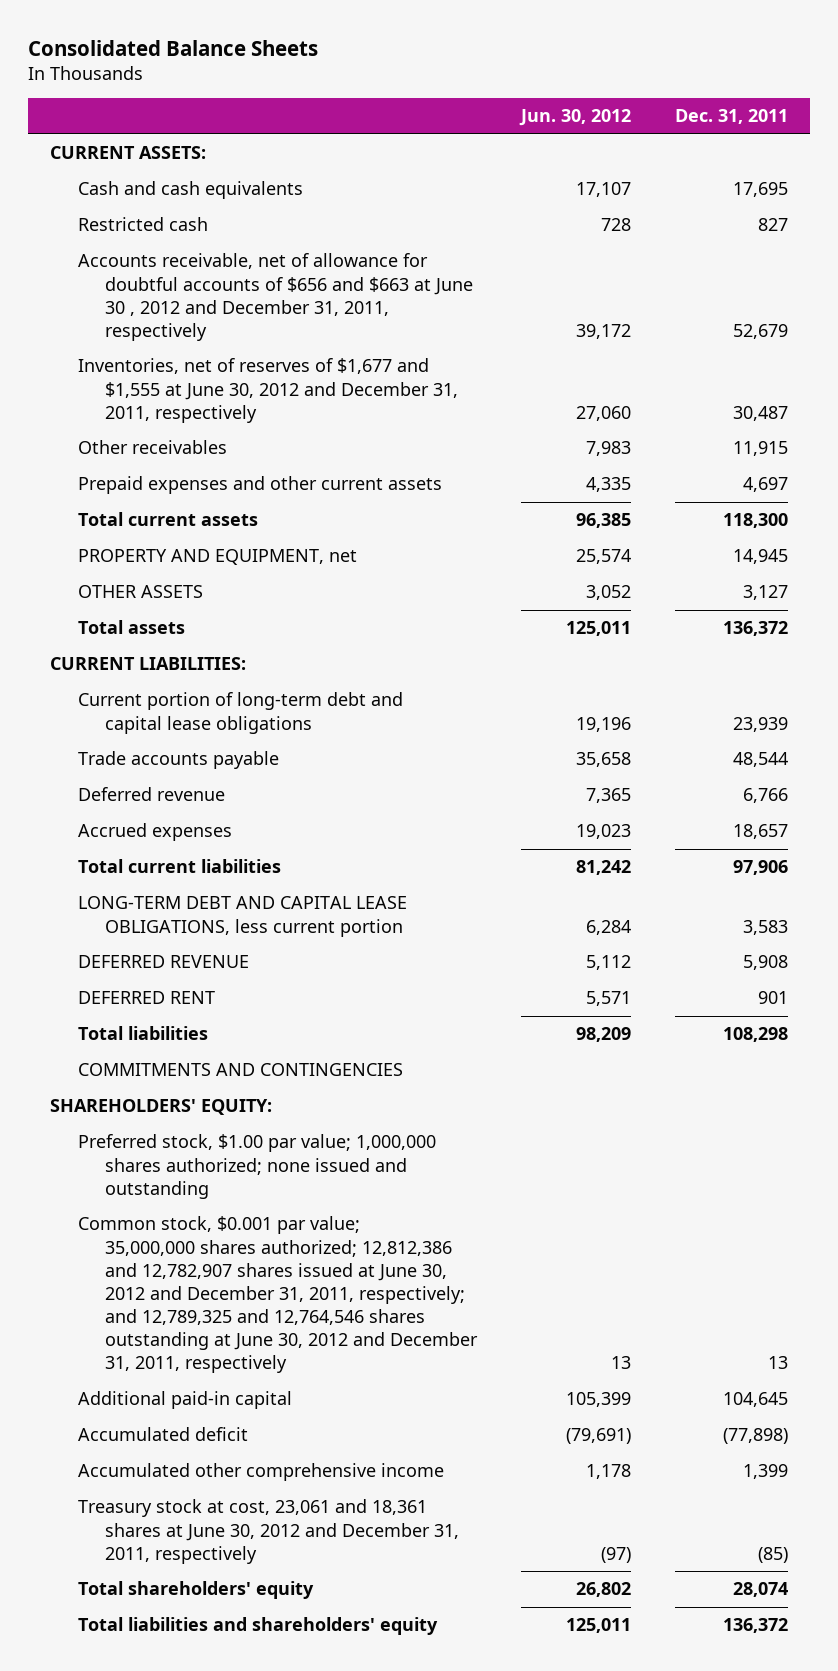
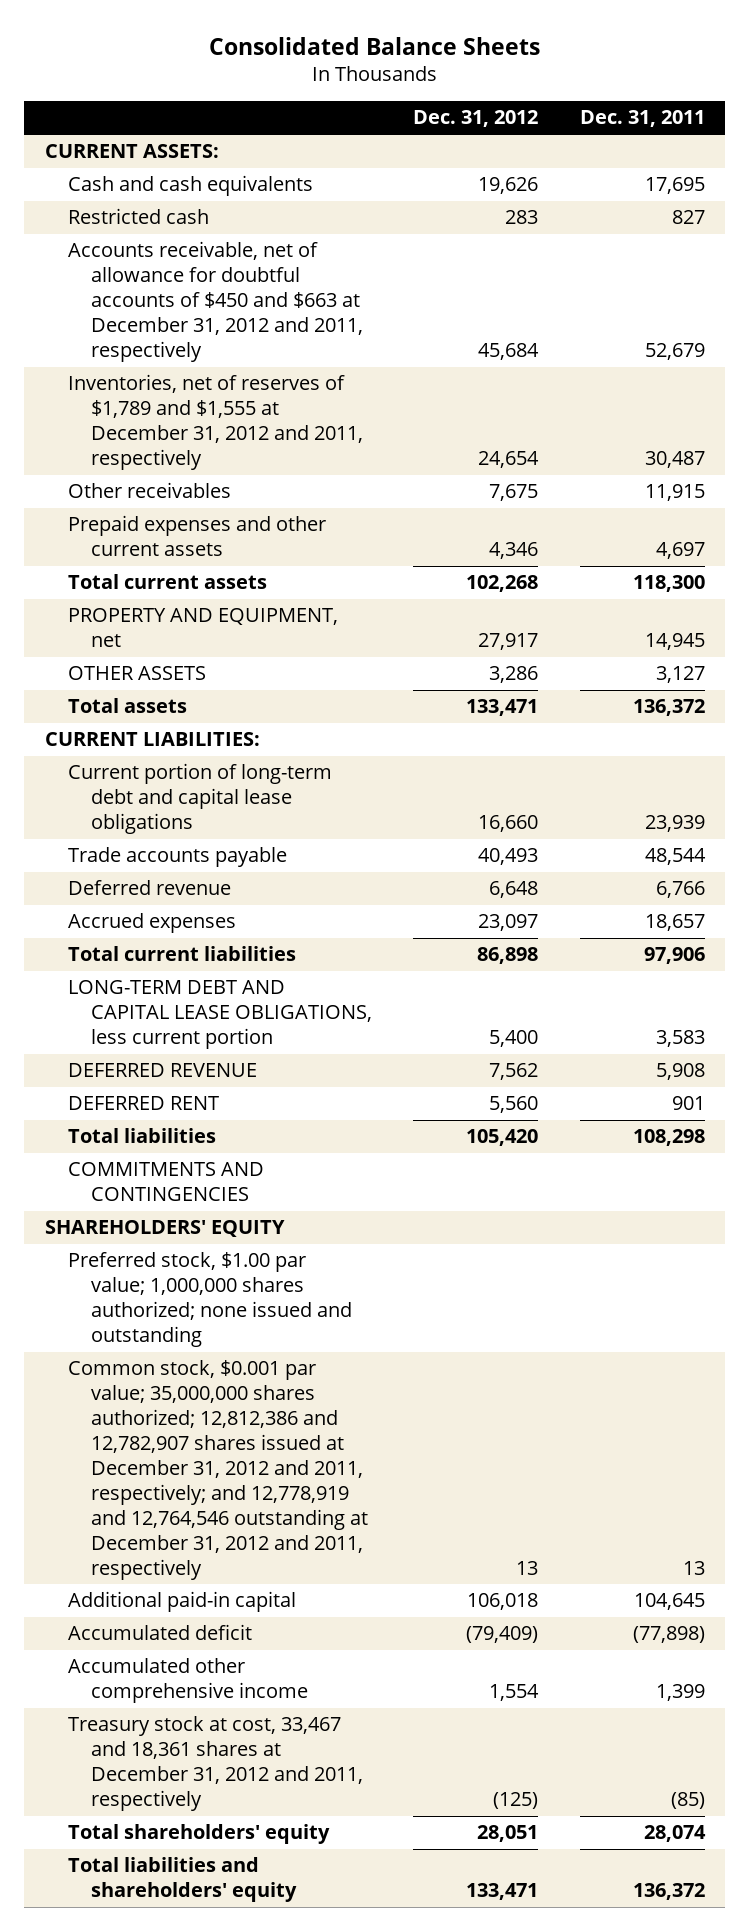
- | Jun. 30, 2012 | Dec. 31, 2011
+ | Dec. 31, 2012 | Dec. 31, 2011
- Accounts receivable, net of allowance for doubtful accounts of $656 and $663 at June 30 , 2012 and December 31, 2011, respectively | 39,172 | 52,679
- Inventories, net of reserves of $1,677 and $1,555 at June 30, 2012 and December 31, 2011, respectively | 27,060 | 30,487
+ Accounts receivable, net of allowance for doubtful accounts of $450 and $663 at December 31, 2012 and 2011, respectively | 45,684 | 52,679
+ Inventories, net of reserves of $1,789 and $1,555 at December 31, 2012 and 2011, respectively | 24,654 | 30,487
- SHAREHOLDERS' EQUITY:
+ SHAREHOLDERS' EQUITY
- Common stock, $0.001 par value; 35,000,000 shares authorized; 12,812,386 and 12,782,907 shares issued at June 30, 2012 and December 31, 2011, respectively; and 12,789,325 and 12,764,546 shares outstanding at June 30, 2012 and December 31, 2011, respectively | 13 | 13
+ Common stock, $0.001 par value; 35,000,000 shares authorized; 12,812,386 and 12,782,907 shares issued at December 31, 2012 and 2011, respectively; and 12,778,919 and 12,764,546 outstanding at December 31, 2012 and 2011, respectively | 13 | 13
- Treasury stock at cost, 23,061 and 18,361 shares at June 30, 2012 and December 31, 2011, respectively | (97) | (85)
+ Treasury stock at cost, 33,467 and 18,361 shares at December 31, 2012 and 2011, respectively | (125) | (85)

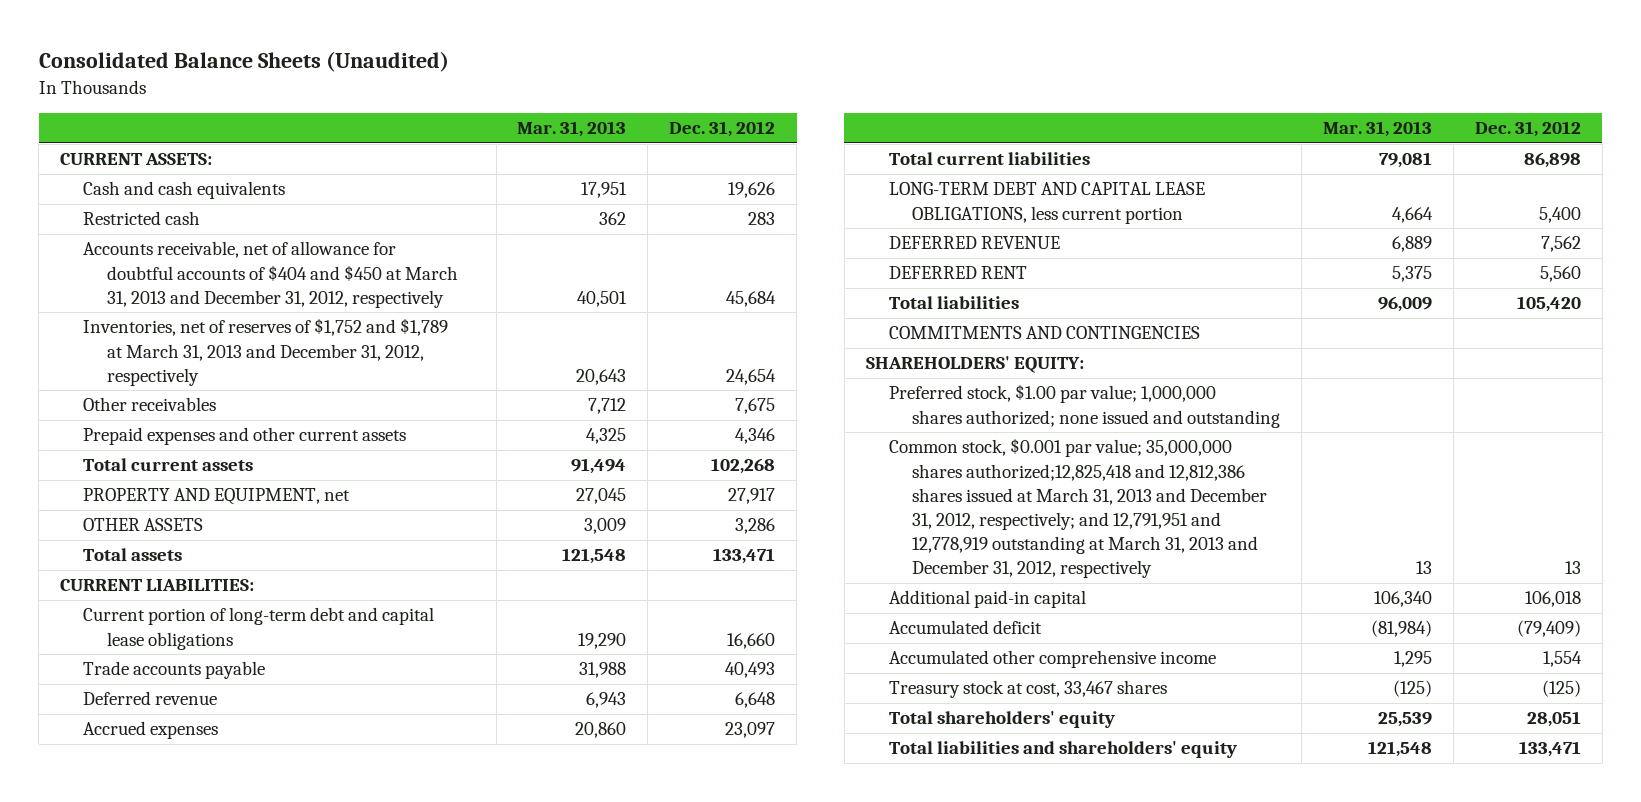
- Consolidated Balance Sheets
+ Consolidated Balance Sheets (Unaudited)
- | Dec. 31, 2012 | Dec. 31, 2011
+ | Mar. 31, 2013 | Dec. 31, 2012
- Accounts receivable, net of allowance for doubtful accounts of $450 and $663 at December 31, 2012 and 2011, respectively | 45,684 | 52,679
- Inventories, net of reserves of $1,789 and $1,555 at December 31, 2012 and 2011, respectively | 24,654 | 30,487
+ Accounts receivable, net of allowance for doubtful accounts of $404 and $450 at March 31, 2013 and December 31, 2012, respectively | 40,501 | 45,684
+ Inventories, net of reserves of $1,752 and $1,789 at March 31, 2013 and December 31, 2012, respectively | 20,643 | 24,654
- SHAREHOLDERS' EQUITY
+ SHAREHOLDERS' EQUITY:
- Common stock, $0.001 par value; 35,000,000 shares authorized; 12,812,386 and 12,782,907 shares issued at December 31, 2012 and 2011, respectively; and 12,778,919 and 12,764,546 outstanding at December 31, 2012 and 2011, respectively | 13 | 13
+ Common stock, $0.001 par value; 35,000,000 shares authorized;12,825,418 and 12,812,386 shares issued at March 31, 2013 and December 31, 2012, respectively; and 12,791,951 and 12,778,919 outstanding at March 31, 2013 and December 31, 2012, respectively | 13 | 13
- Treasury stock at cost, 33,467 and 18,361 shares at December 31, 2012 and 2011, respectively | (125) | (85)
+ Treasury stock at cost, 33,467 shares | (125) | (125)

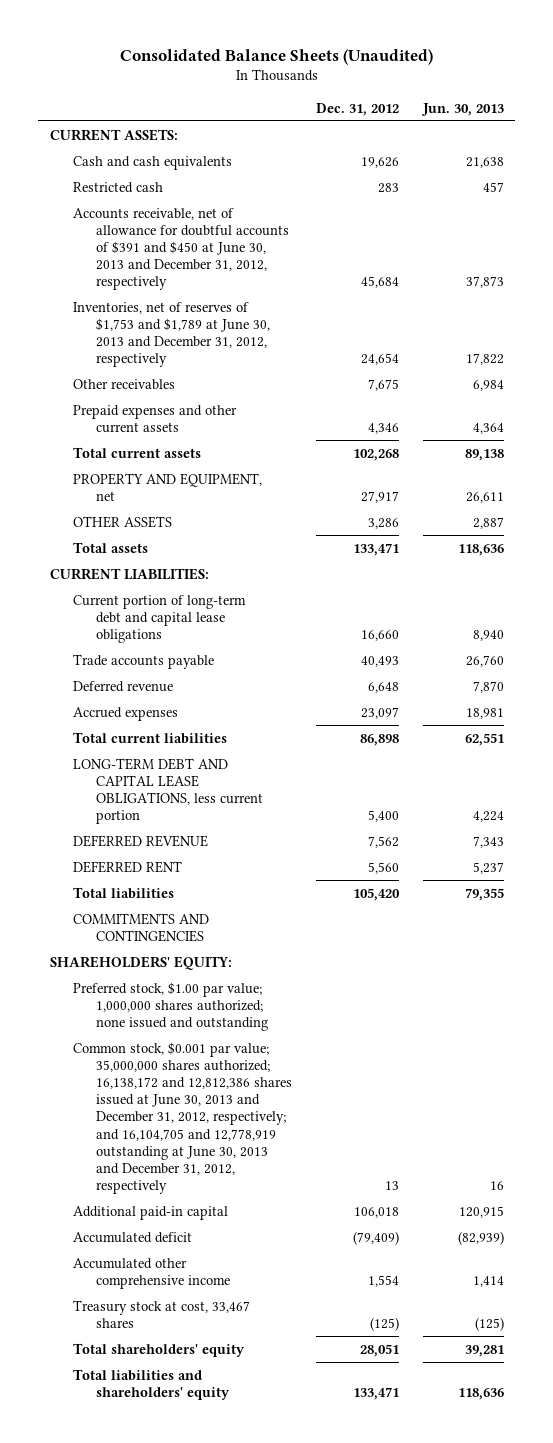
- | Mar. 31, 2013 | Dec. 31, 2012
+ | Dec. 31, 2012 | Jun. 30, 2013
- Accounts receivable, net of allowance for doubtful accounts of $404 and $450 at March 31, 2013 and December 31, 2012, respectively | 40,501 | 45,684
- Inventories, net of reserves of $1,752 and $1,789 at March 31, 2013 and December 31, 2012, respectively | 20,643 | 24,654
+ Accounts receivable, net of allowance for doubtful accounts of $391 and $450 at June 30, 2013 and December 31, 2012, respectively | 45,684 | 37,873
+ Inventories, net of reserves of $1,753 and $1,789 at June 30, 2013 and December 31, 2012, respectively | 24,654 | 17,822
- Common stock, $0.001 par value; 35,000,000 shares authorized;12,825,418 and 12,812,386 shares issued at March 31, 2013 and December 31, 2012, respectively; and 12,791,951 and 12,778,919 outstanding at March 31, 2013 and December 31, 2012, respectively | 13 | 13
+ Common stock, $0.001 par value; 35,000,000 shares authorized; 16,138,172 and 12,812,386 shares issued at June 30, 2013 and December 31, 2012, respectively; and 16,104,705 and 12,778,919 outstanding at June 30, 2013 and December 31, 2012, respectively | 13 | 16

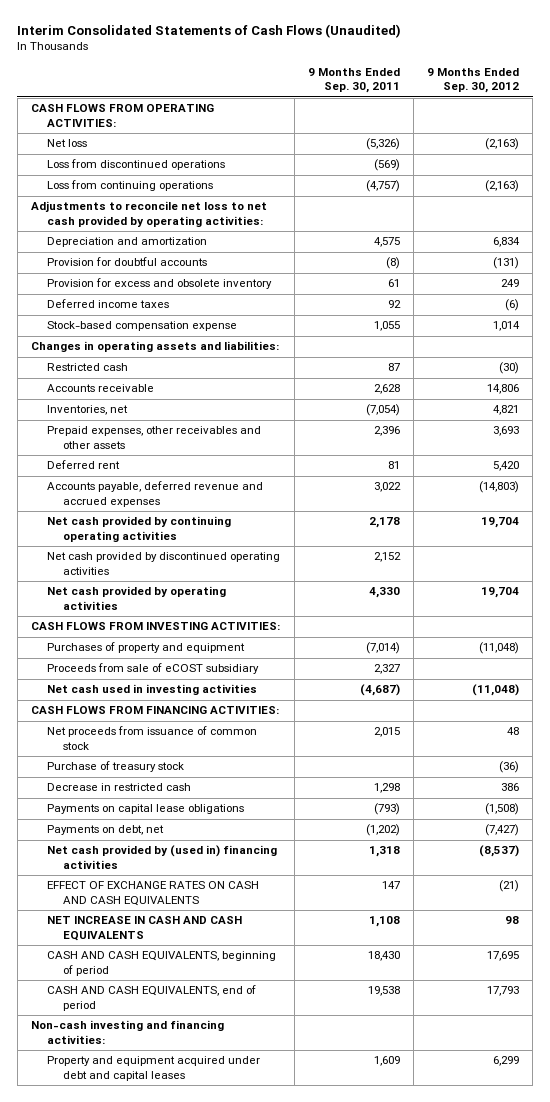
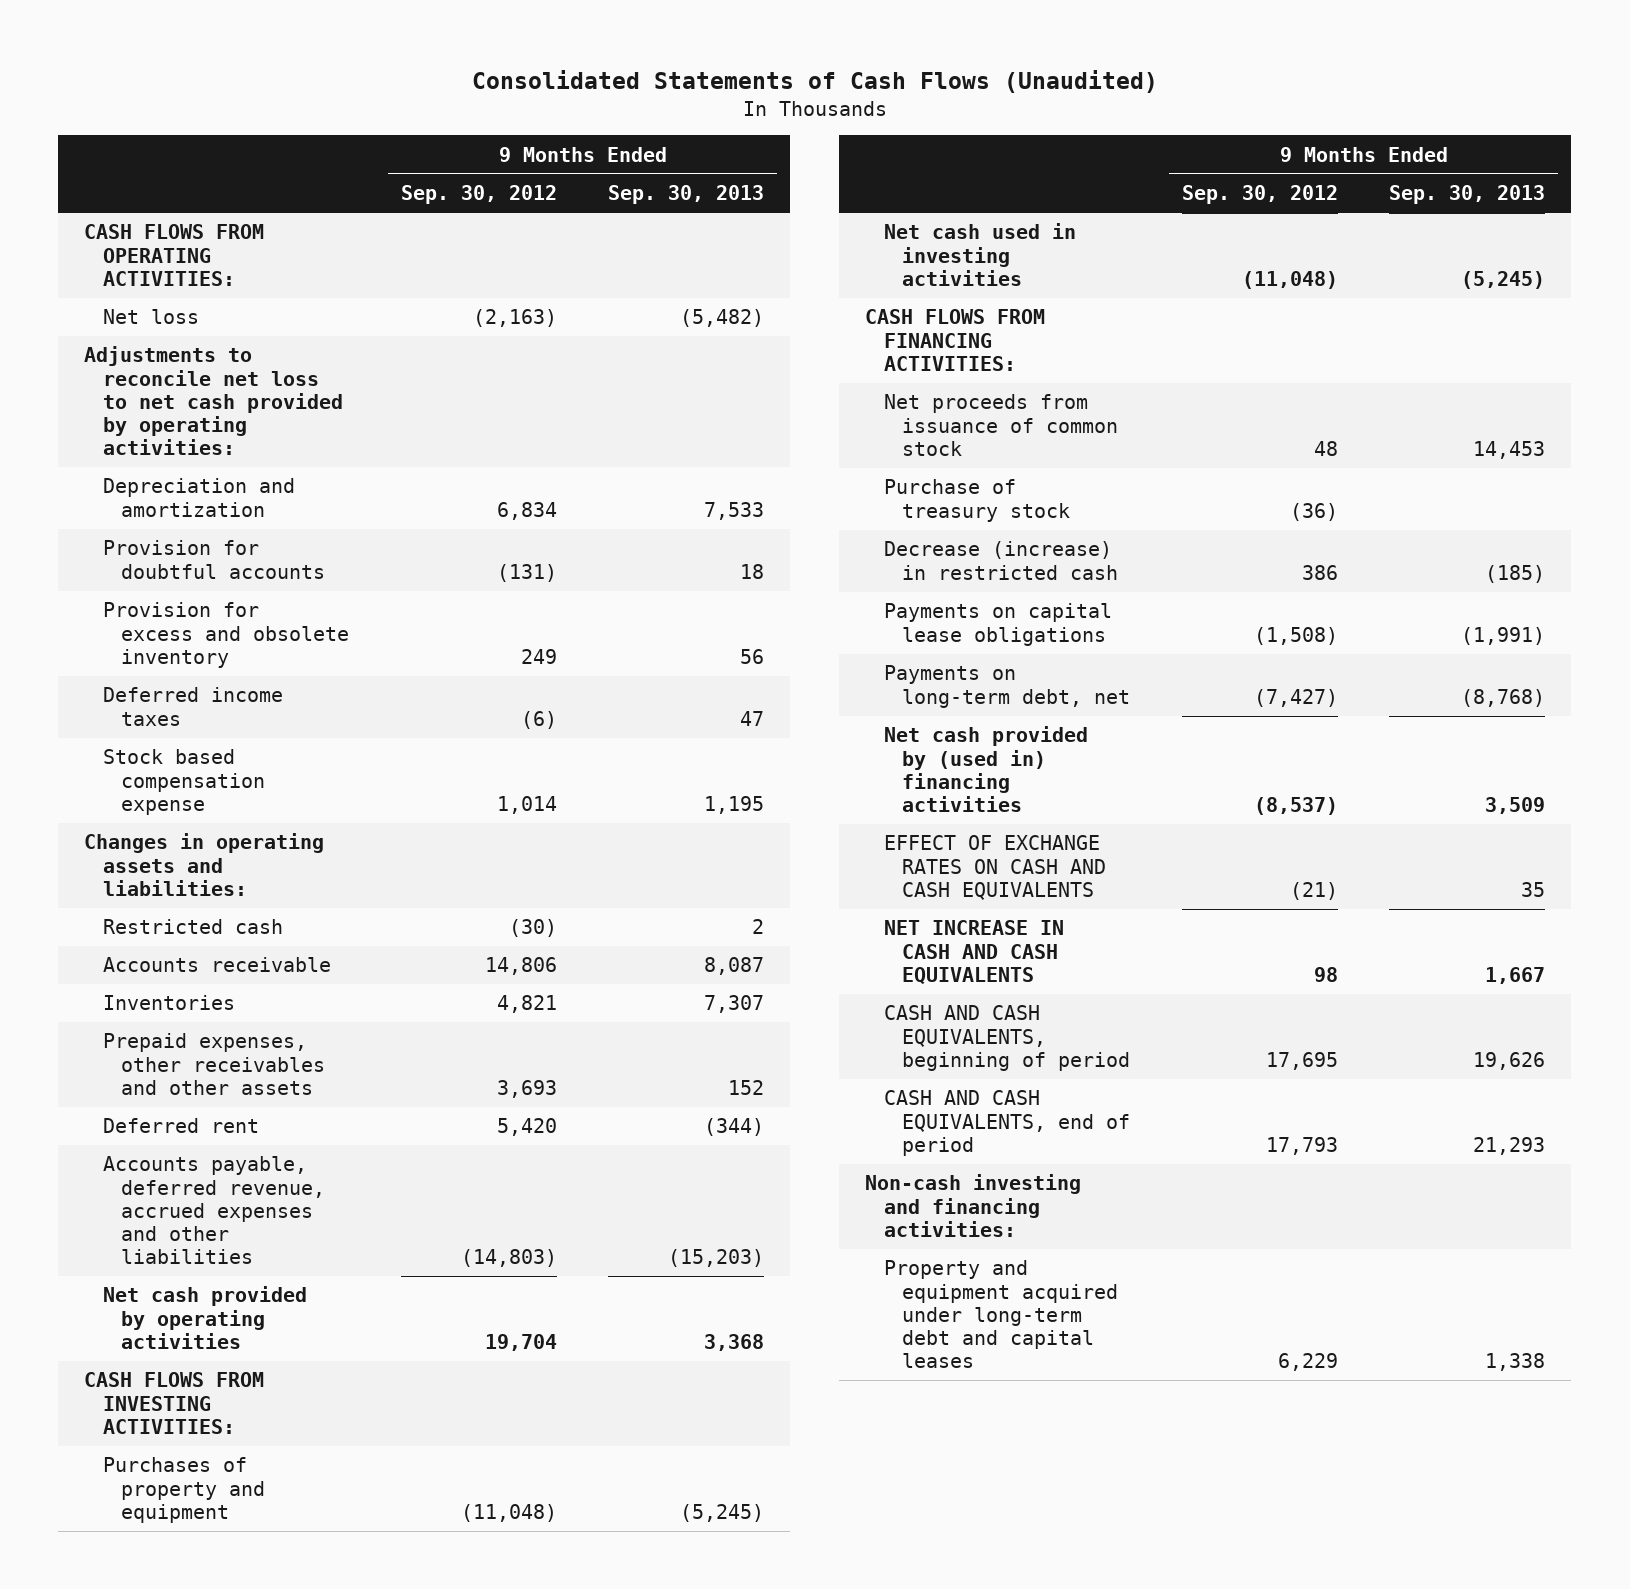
- Interim Consolidated Statements of Cash Flows (Unaudited)
+ Consolidated Statements of Cash Flows (Unaudited)
- | 9 Months Ended Sep. 30, 2011 | 9 Months Ended Sep. 30, 2012
+ | 9 Months Ended Sep. 30, 2012 | 9 Months Ended Sep. 30, 2013
- Loss from discontinued operations | (569) |
- Loss from continuing operations | (4,757) | (2,163)
- Stock-based compensation expense | 1,055 | 1,014
+ Stock based compensation expense | 1,014 | 1,195
- Inventories, net | (7,054) | 4,821
+ Inventories | 4,821 | 7,307
- Accounts payable, deferred revenue and accrued expenses | 3,022 | (14,803)
- Net cash provided by continuing operating activities | 2,178 | 19,704
- Net cash provided by discontinued operating activities | 2,152 |
+ Accounts payable, deferred revenue, accrued expenses and other liabilities | (14,803) | (15,203)
- Proceeds from sale of eCOST subsidiary | 2,327 |
- Decrease in restricted cash | 1,298 | 386
+ Decrease (increase) in restricted cash | 386 | (185)
- Payments on debt, net | (1,202) | (7,427)
+ Payments on long-term debt, net | (7,427) | (8,768)
- Property and equipment acquired under debt and capital leases | 1,609 | 6,299
+ Property and equipment acquired under long-term debt and capital leases | 6,229 | 1,338

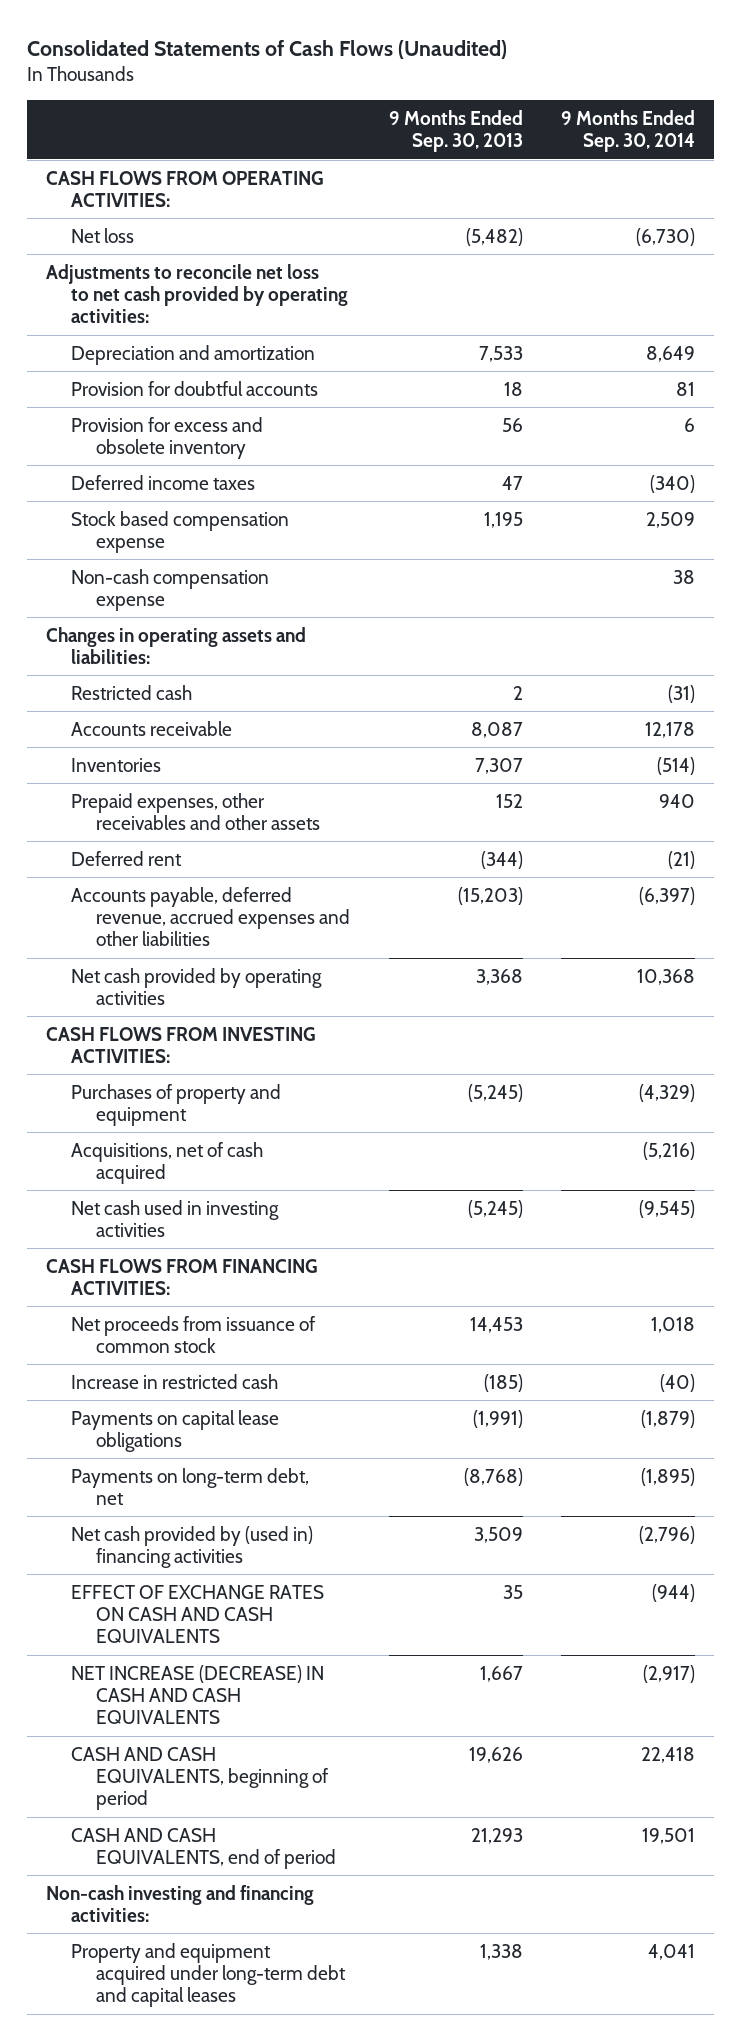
- | 9 Months Ended Sep. 30, 2012 | 9 Months Ended Sep. 30, 2013
+ | 9 Months Ended Sep. 30, 2013 | 9 Months Ended Sep. 30, 2014
+ Non-cash compensation expense | | 38
+ Acquisitions, net of cash acquired | | (5,216)
- Purchase of treasury stock | (36) |
- Decrease (increase) in restricted cash | 386 | (185)
+ Increase in restricted cash | (185) | (40)
- NET INCREASE IN CASH AND CASH EQUIVALENTS | 98 | 1,667
+ NET INCREASE (DECREASE) IN CASH AND CASH EQUIVALENTS | 1,667 | (2,917)

